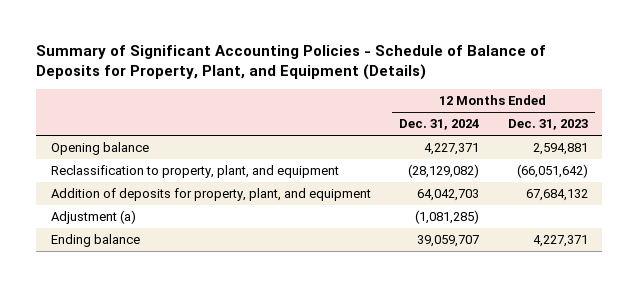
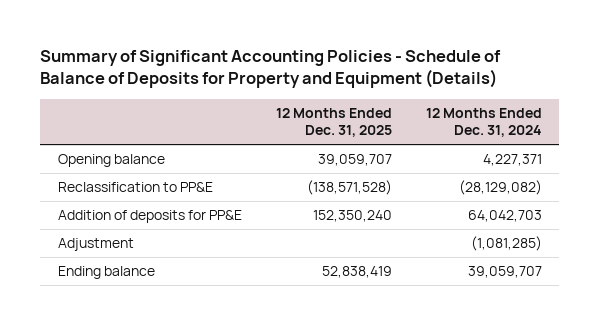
- Summary of Significant Accounting Policies - Schedule of Balance of Deposits for Property, Plant, and Equipment (Details)
+ Summary of Significant Accounting Policies - Schedule of Balance of Deposits for Property and Equipment (Details)
- | 12 Months Ended Dec. 31, 2024 | 12 Months Ended Dec. 31, 2023
+ | 12 Months Ended Dec. 31, 2025 | 12 Months Ended Dec. 31, 2024
- Reclassification to property, plant, and equipment | (28,129,082) | (66,051,642)
- Addition of deposits for property, plant, and equipment | 64,042,703 | 67,684,132
- Adjustment (a) | (1,081,285) |
+ Reclassification to PP&E | (138,571,528) | (28,129,082)
+ Addition of deposits for PP&E | 152,350,240 | 64,042,703
+ Adjustment | | (1,081,285)

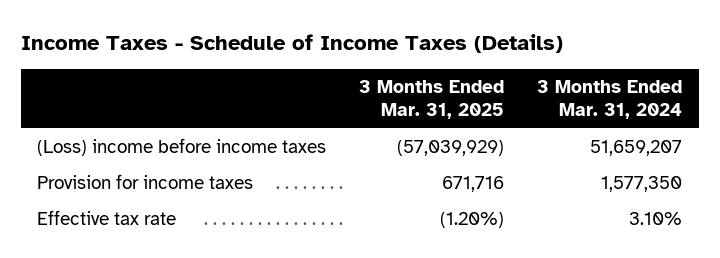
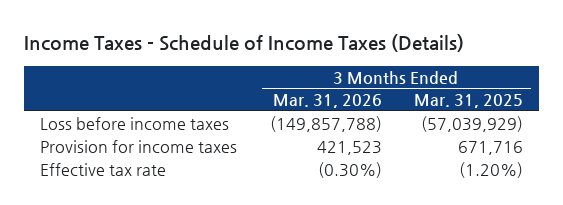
- | 3 Months Ended Mar. 31, 2025 | 3 Months Ended Mar. 31, 2024
+ | 3 Months Ended Mar. 31, 2026 | 3 Months Ended Mar. 31, 2025
- (Loss) income before income taxes | (57,039,929) | 51,659,207
+ Loss before income taxes | (149,857,788) | (57,039,929)

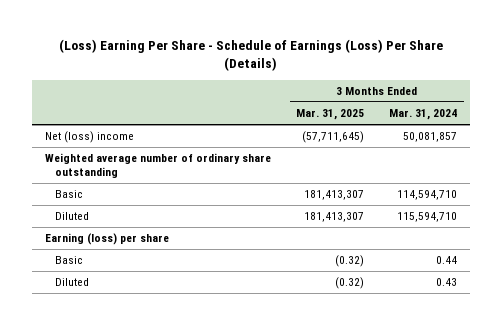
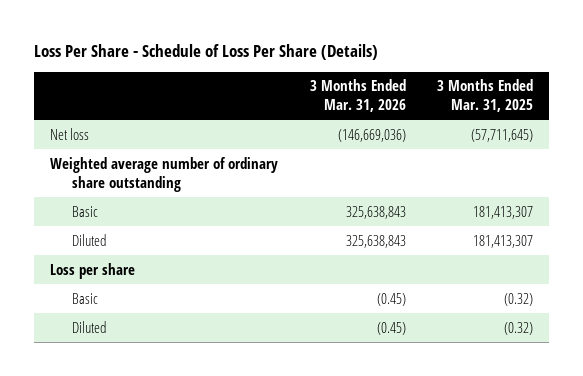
- (Loss) Earning Per Share - Schedule of Earnings (Loss) Per Share (Details)
+ Loss Per Share - Schedule of Loss Per Share (Details)
- | 3 Months Ended Mar. 31, 2025 | 3 Months Ended Mar. 31, 2024
+ | 3 Months Ended Mar. 31, 2026 | 3 Months Ended Mar. 31, 2025
- Net (loss) income | (57,711,645) | 50,081,857
+ Net loss | (146,669,036) | (57,711,645)
- Earning (loss) per share
+ Loss per share

